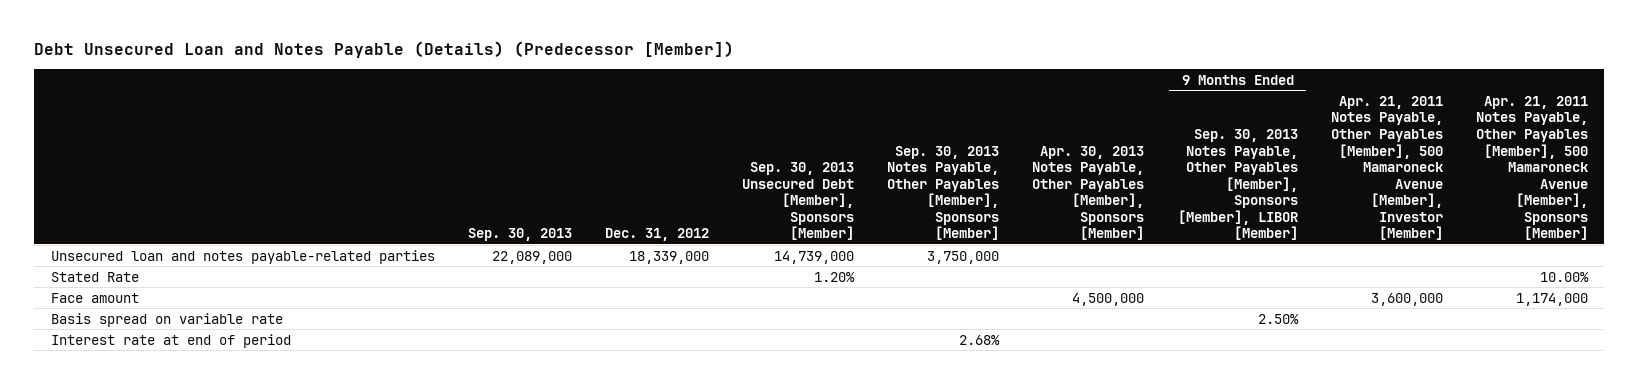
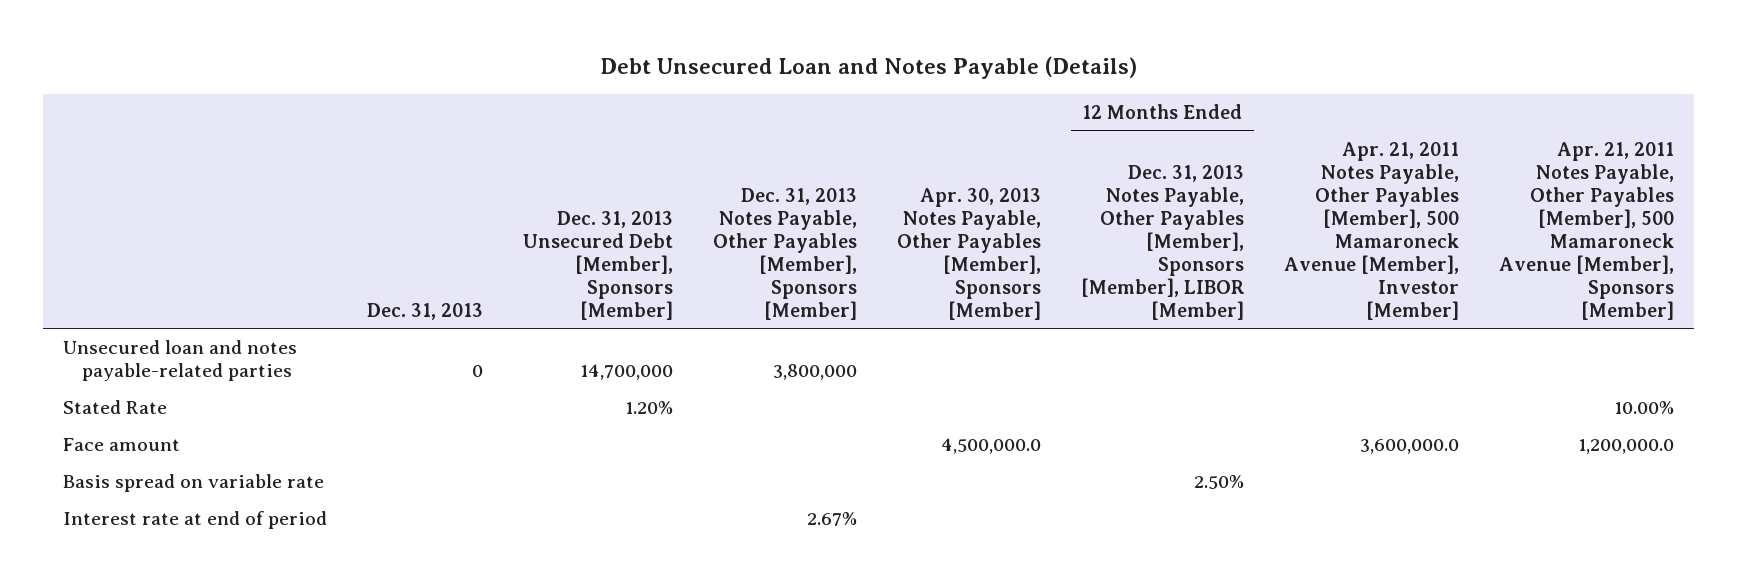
- Debt Unsecured Loan and Notes Payable (Details) (Predecessor [Member])
+ Debt Unsecured Loan and Notes Payable (Details)
- | Sep. 30, 2013 | Dec. 31, 2012 | Sep. 30, 2013 Unsecured Debt [Member], Sponsors [Member] | Sep. 30, 2013 Notes Payable, Other Payables [Member], Sponsors [Member] | Apr. 30, 2013 Notes Payable, Other Payables [Member], Sponsors [Member] | 9 Months Ended Sep. 30, 2013 Notes Payable, Other Payables [Member], Sponsors [Member], LIBOR [Member] | Apr. 21, 2011 Notes Payable, Other Payables [Member], 500 Mamaroneck Avenue [Member], Investor [Member] | Apr. 21, 2011 Notes Payable, Other Payables [Member], 500 Mamaroneck Avenue [Member], Sponsors [Member]
+ | Dec. 31, 2013 | Dec. 31, 2013 Unsecured Debt [Member], Sponsors [Member] | Dec. 31, 2013 Notes Payable, Other Payables [Member], Sponsors [Member] | Apr. 30, 2013 Notes Payable, Other Payables [Member], Sponsors [Member] | 12 Months Ended Dec. 31, 2013 Notes Payable, Other Payables [Member], Sponsors [Member], LIBOR [Member] | Apr. 21, 2011 Notes Payable, Other Payables [Member], 500 Mamaroneck Avenue [Member], Investor [Member] | Apr. 21, 2011 Notes Payable, Other Payables [Member], 500 Mamaroneck Avenue [Member], Sponsors [Member]
- Face amount | | | | | 4,500,000 | | 3,600,000 | 1,174,000
+ Face amount | | | | 4,500,000.0 | | 3,600,000.0 | 1,200,000.0

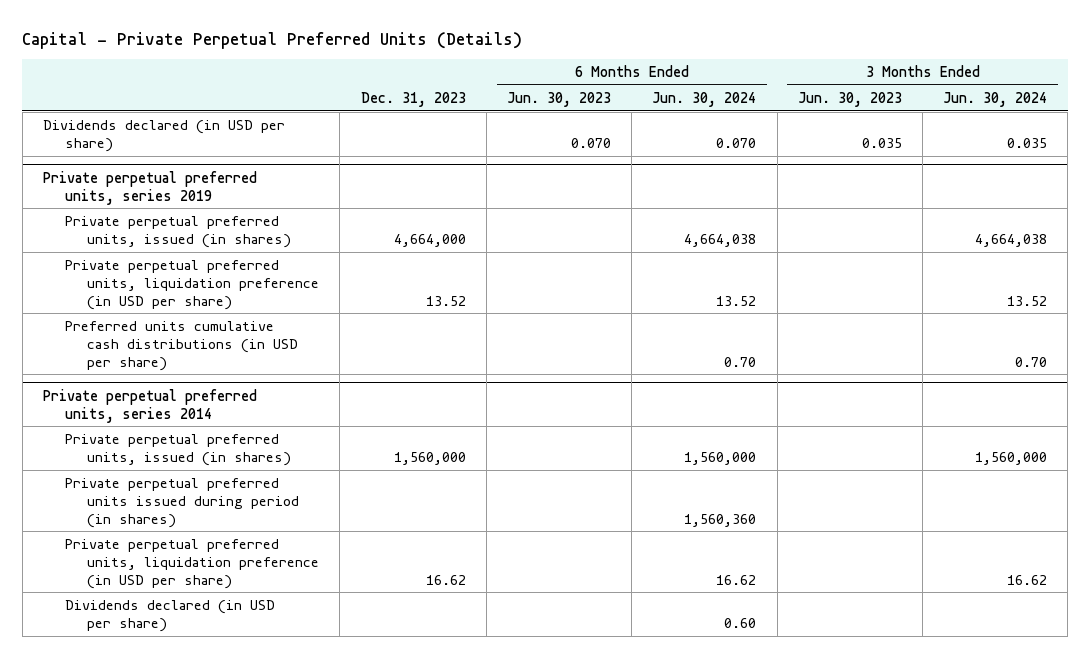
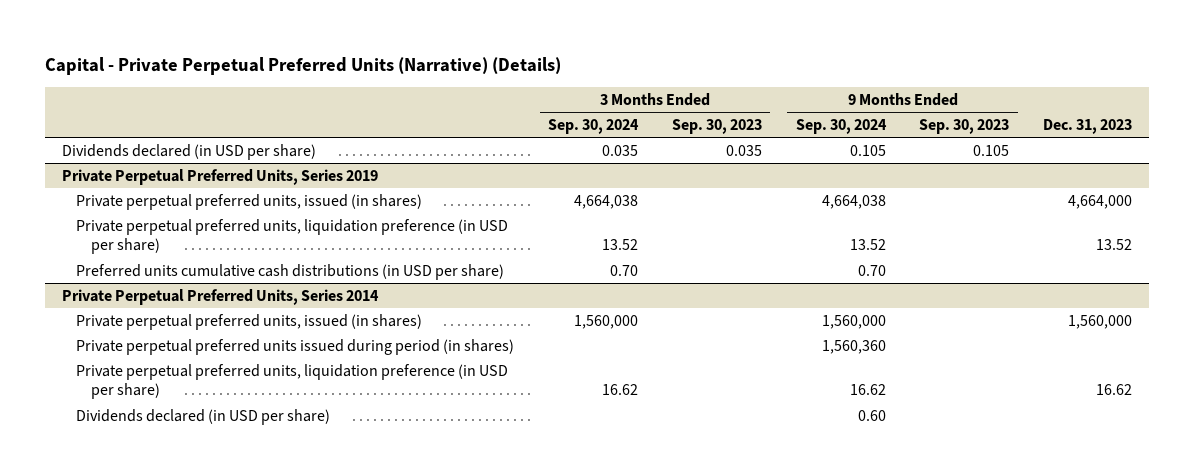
- Capital - Private Perpetual Preferred Units (Details)
+ Capital - Private Perpetual Preferred Units (Narrative) (Details)
- | Dec. 31, 2023 | 6 Months Ended Jun. 30, 2023 | 6 Months Ended Jun. 30, 2024 | 3 Months Ended Jun. 30, 2023 | 3 Months Ended Jun. 30, 2024
+ | 3 Months Ended Sep. 30, 2024 | 3 Months Ended Sep. 30, 2023 | 9 Months Ended Sep. 30, 2024 | 9 Months Ended Sep. 30, 2023 | Dec. 31, 2023
- Private perpetual preferred units, series 2019
+ Private Perpetual Preferred Units, Series 2019
- Private perpetual preferred units, series 2014
+ Private Perpetual Preferred Units, Series 2014

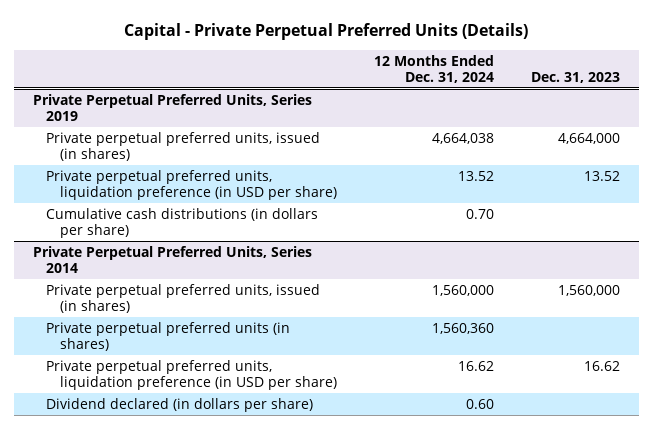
- Capital - Private Perpetual Preferred Units (Narrative) (Details)
+ Capital - Private Perpetual Preferred Units (Details)
- | 3 Months Ended Sep. 30, 2024 | 3 Months Ended Sep. 30, 2023 | 9 Months Ended Sep. 30, 2024 | 9 Months Ended Sep. 30, 2023 | Dec. 31, 2023
+ | 12 Months Ended Dec. 31, 2024 | Dec. 31, 2023
- Dividends declared (in USD per share) | 0.035 | 0.035 | 0.105 | 0.105 |
@ Private Perpetual Preferred Units, Series 2019
- Preferred units cumulative cash distributions (in USD per share) | 0.70 | | 0.70 | |
+ Cumulative cash distributions (in dollars per share) | 0.70 |
@ Private Perpetual Preferred Units, Series 2014
- Private perpetual preferred units issued during period (in shares) | | | 1,560,360 | |
+ Private perpetual preferred units (in shares) | 1,560,360 |
- Dividends declared (in USD per share) | | | 0.60 | |
+ Dividend declared (in dollars per share) | 0.60 |

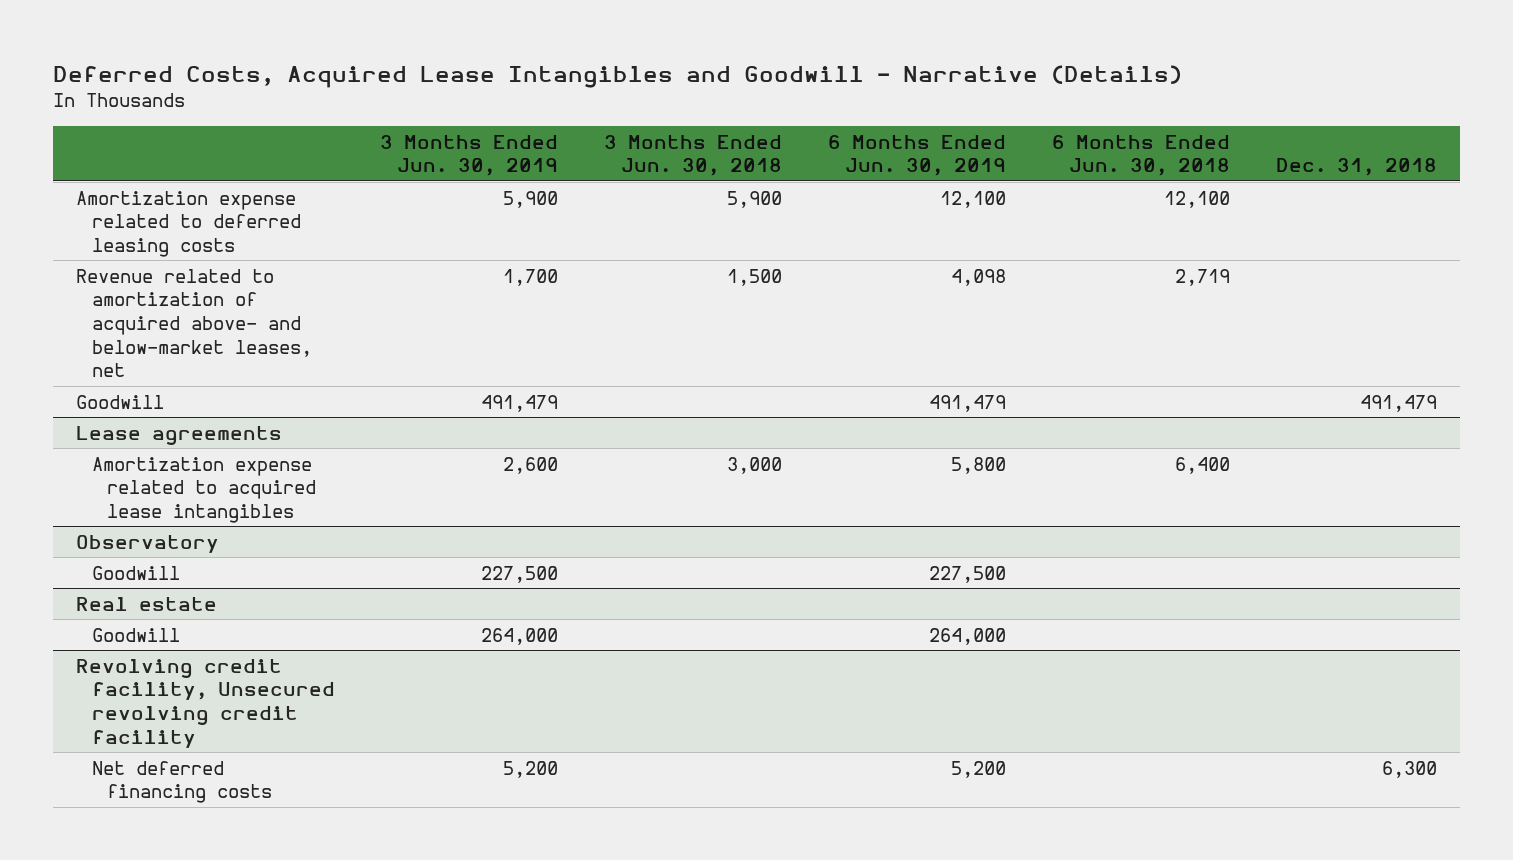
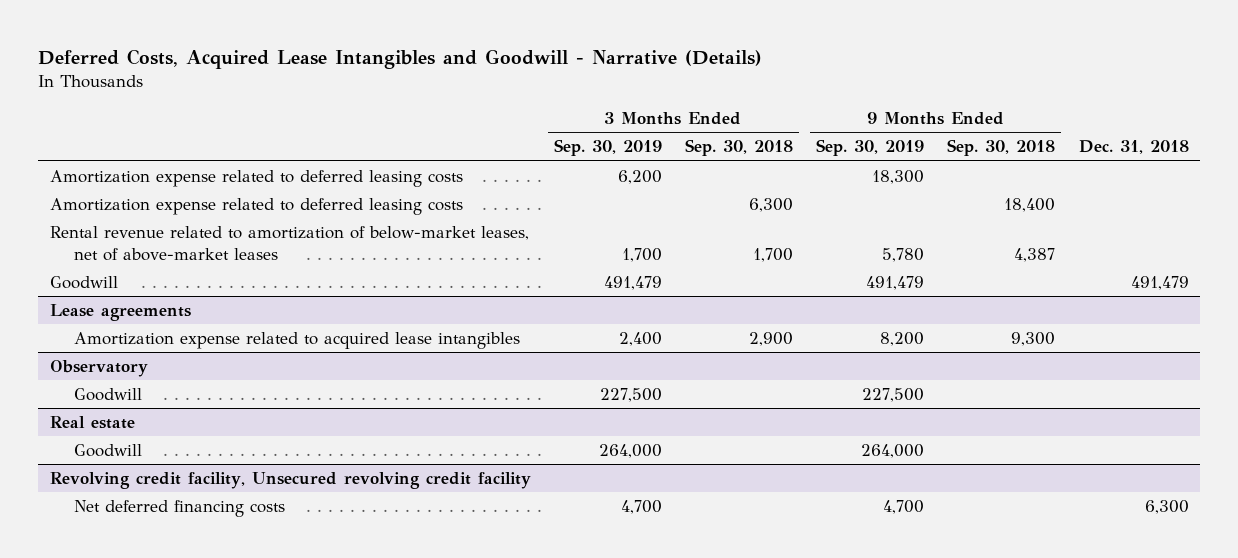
- | 3 Months Ended Jun. 30, 2019 | 3 Months Ended Jun. 30, 2018 | 6 Months Ended Jun. 30, 2019 | 6 Months Ended Jun. 30, 2018 | Dec. 31, 2018
+ | 3 Months Ended Sep. 30, 2019 | 3 Months Ended Sep. 30, 2018 | 9 Months Ended Sep. 30, 2019 | 9 Months Ended Sep. 30, 2018 | Dec. 31, 2018
- Revenue related to amortization of acquired above- and below-market leases, net | 1,700 | 1,500 | 4,098 | 2,719 |
+ Amortization expense related to deferred leasing costs | | 6,300 | | 18,400 |
+ Rental revenue related to amortization of below-market leases, net of above-market leases | 1,700 | 1,700 | 5,780 | 4,387 |

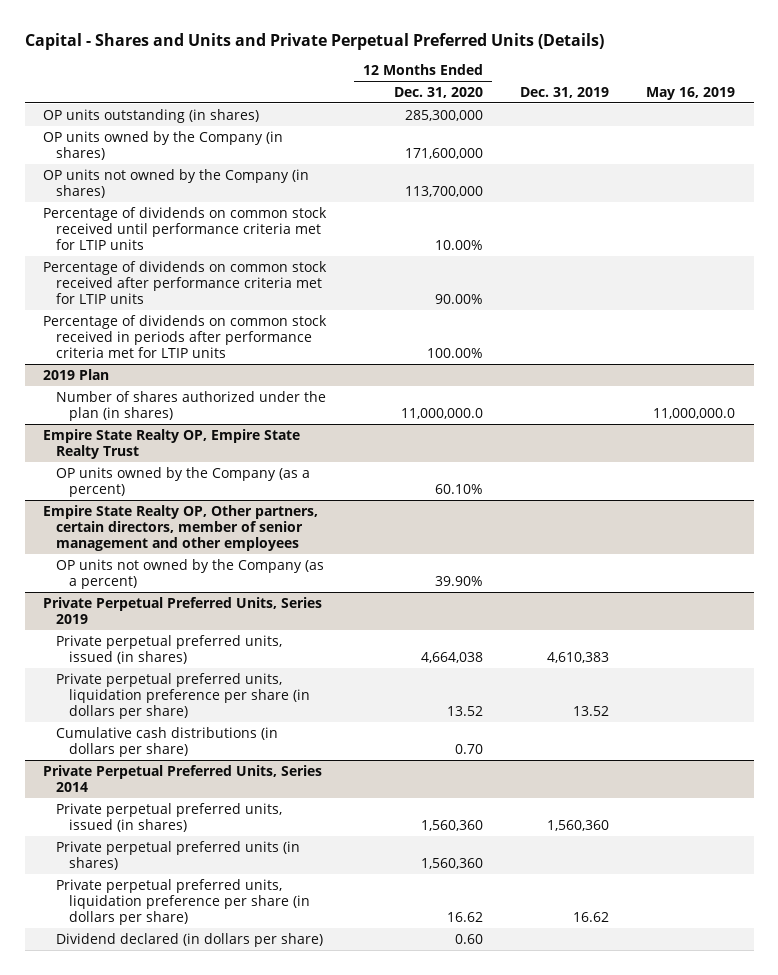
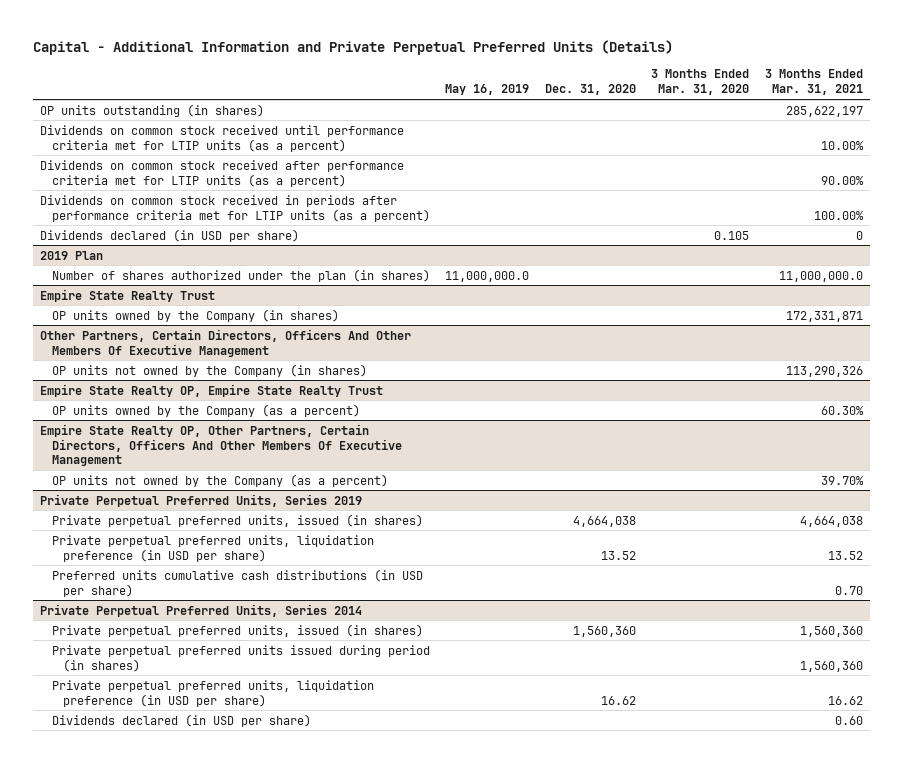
- Capital - Shares and Units and Private Perpetual Preferred Units (Details)
+ Capital - Additional Information and Private Perpetual Preferred Units (Details)
- | 12 Months Ended Dec. 31, 2020 | Dec. 31, 2019 | May 16, 2019
+ | May 16, 2019 | Dec. 31, 2020 | 3 Months Ended Mar. 31, 2020 | 3 Months Ended Mar. 31, 2021
- OP units owned by the Company (in shares) | 171,600,000 | |
- OP units not owned by the Company (in shares) | 113,700,000 | |
- Percentage of dividends on common stock received until performance criteria met for LTIP units | 10.00% | |
- Percentage of dividends on common stock received after performance criteria met for LTIP units | 90.00% | |
- Percentage of dividends on common stock received in periods after performance criteria met for LTIP units | 100.00% | |
+ Dividends on common stock received until performance criteria met for LTIP units (as a percent) | | | | 10.00%
+ Dividends on common stock received after performance criteria met for LTIP units (as a percent) | | | | 90.00%
+ Dividends on common stock received in periods after performance criteria met for LTIP units (as a percent) | | | | 100.00%
+ Dividends declared (in USD per share) | | | 0.105 | 0
+ Empire State Realty Trust
+ OP units owned by the Company (in shares) | | | | 172,331,871
+ Other Partners, Certain Directors, Officers And Other Members Of Executive Management
+ OP units not owned by the Company (in shares) | | | | 113,290,326
- Empire State Realty OP, Other partners, certain directors, member of senior management and other employees
+ Empire State Realty OP, Other Partners, Certain Directors, Officers And Other Members Of Executive Management
@ Private Perpetual Preferred Units, Series 2019
- Private perpetual preferred units, liquidation preference per share (in dollars per share) | 13.52 | 13.52 |
- Cumulative cash distributions (in dollars per share) | 0.70 | |
+ Private perpetual preferred units, liquidation preference (in USD per share) | | 13.52 | | 13.52
+ Preferred units cumulative cash distributions (in USD per share) | | | | 0.70
@ Private Perpetual Preferred Units, Series 2014
- Private perpetual preferred units (in shares) | 1,560,360 | |
- Private perpetual preferred units, liquidation preference per share (in dollars per share) | 16.62 | 16.62 |
- Dividend declared (in dollars per share) | 0.60 | |
+ Private perpetual preferred units issued during period (in shares) | | | | 1,560,360
+ Private perpetual preferred units, liquidation preference (in USD per share) | | 16.62 | | 16.62
+ Dividends declared (in USD per share) | | | | 0.60

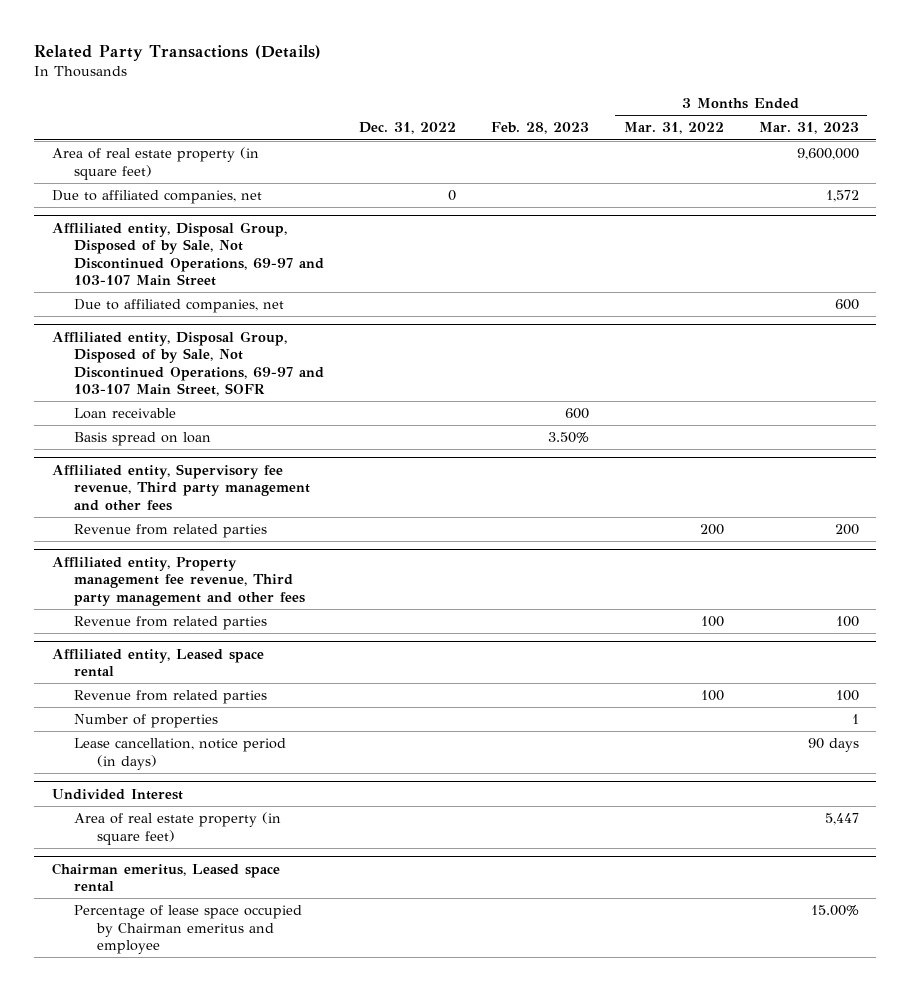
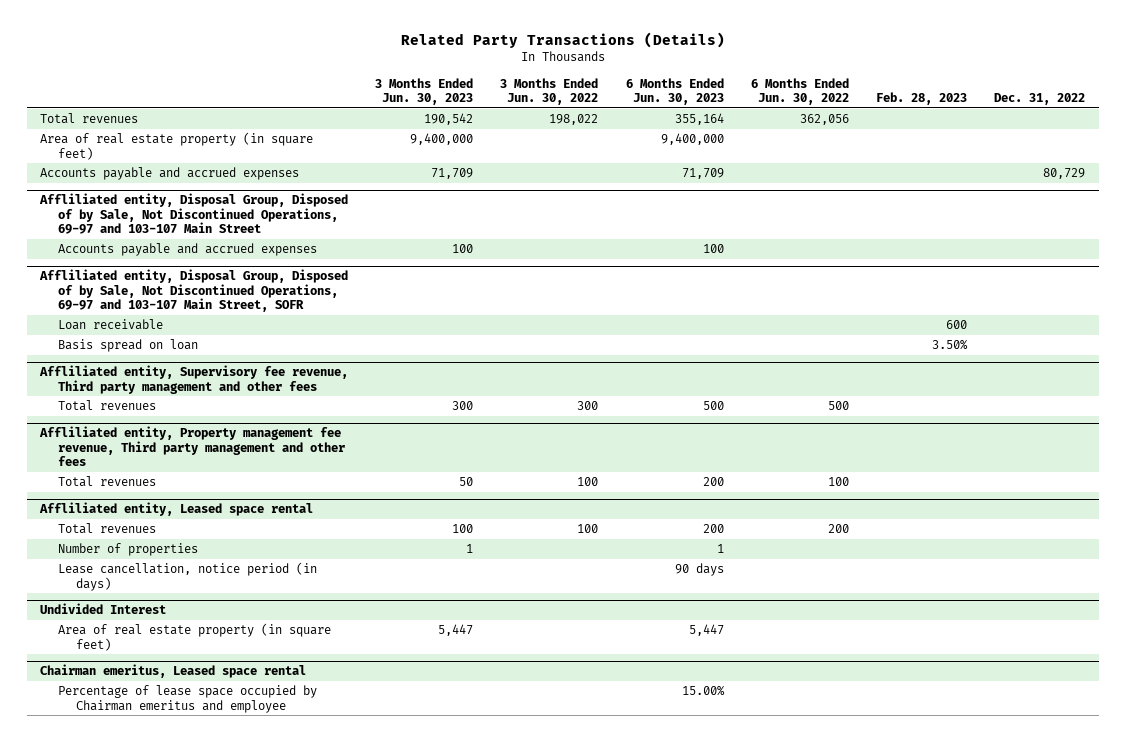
- | Dec. 31, 2022 | Feb. 28, 2023 | 3 Months Ended Mar. 31, 2022 | 3 Months Ended Mar. 31, 2023
+ | 3 Months Ended Jun. 30, 2023 | 3 Months Ended Jun. 30, 2022 | 6 Months Ended Jun. 30, 2023 | 6 Months Ended Jun. 30, 2022 | Feb. 28, 2023 | Dec. 31, 2022
+ Total revenues | 190,542 | 198,022 | 355,164 | 362,056 | |
- Due to affiliated companies, net | 0 | | | 1,572
+ Accounts payable and accrued expenses | 71,709 | | 71,709 | | | 80,729
@ Affliliated entity, Disposal Group, Disposed of by Sale, Not Discontinued Operations, 69-97 and 103-107 Main Street
- Due to affiliated companies, net | | | | 600
+ Accounts payable and accrued expenses | 100 | | 100 | | |
@ Affliliated entity, Supervisory fee revenue, Third party management and other fees
- Revenue from related parties | | | 200 | 200
+ Total revenues | 300 | 300 | 500 | 500 | |
@ Affliliated entity, Property management fee revenue, Third party management and other fees
- Revenue from related parties | | | 100 | 100
+ Total revenues | 50 | 100 | 200 | 100 | |
@ Affliliated entity, Leased space rental
- Revenue from related parties | | | 100 | 100
+ Total revenues | 100 | 100 | 200 | 200 | |

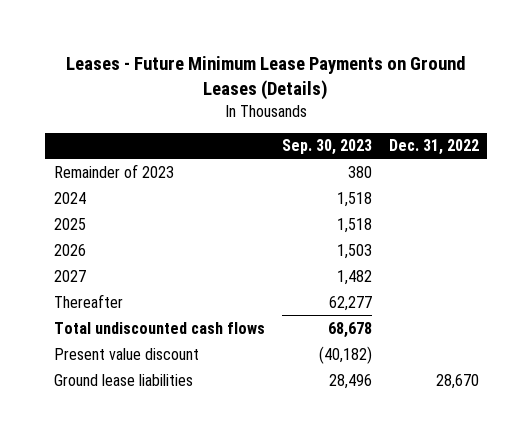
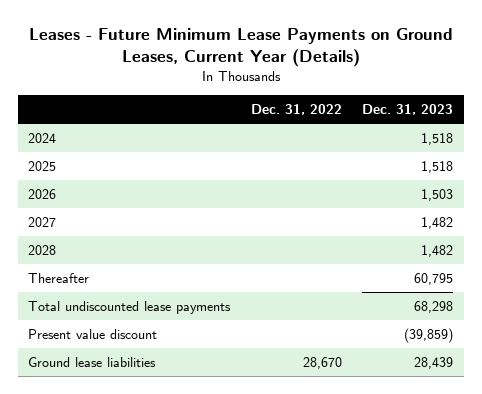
- Leases - Future Minimum Lease Payments on Ground Leases (Details)
+ Leases - Future Minimum Lease Payments on Ground Leases, Current Year (Details)
- | Sep. 30, 2023 | Dec. 31, 2022
+ | Dec. 31, 2022 | Dec. 31, 2023
- Remainder of 2023 | 380 |
+ 2028 | | 1,482
- Total undiscounted cash flows | 68,678 |
+ Total undiscounted lease payments | | 68,298

